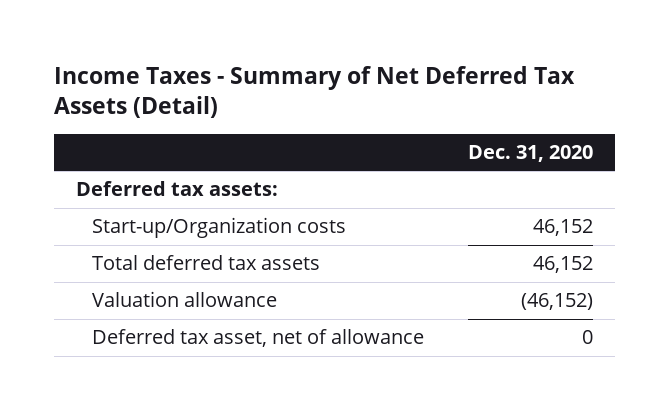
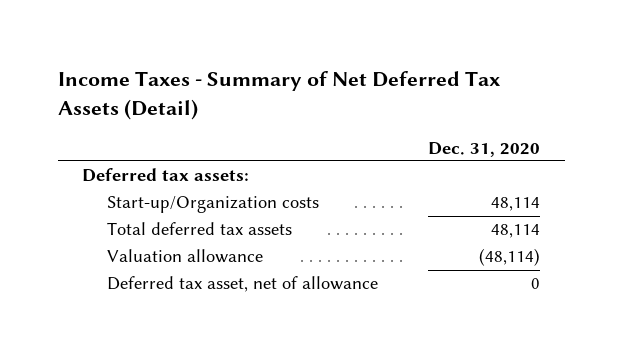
- Start-up/Organization costs | 46,152
- Total deferred tax assets | 46,152
- Valuation allowance | (46,152)
+ Start-up/Organization costs | 48,114
+ Total deferred tax assets | 48,114
+ Valuation allowance | (48,114)

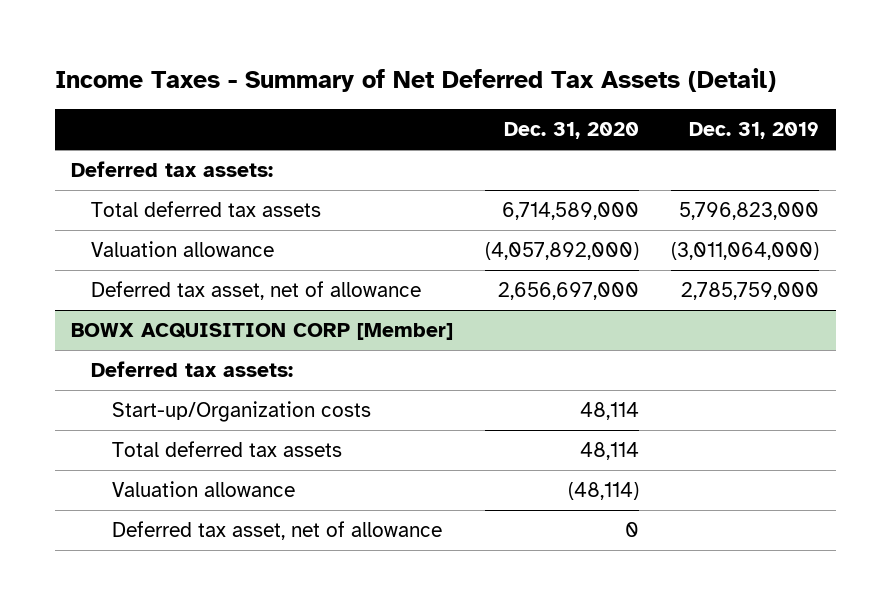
- | Dec. 31, 2020
+ | Dec. 31, 2020 | Dec. 31, 2019
+ Total deferred tax assets | 6,714,589,000 | 5,796,823,000
+ Valuation allowance | (4,057,892,000) | (3,011,064,000)
+ Deferred tax asset, net of allowance | 2,656,697,000 | 2,785,759,000
+ BOWX ACQUISITION CORP [Member]
+ Deferred tax assets:

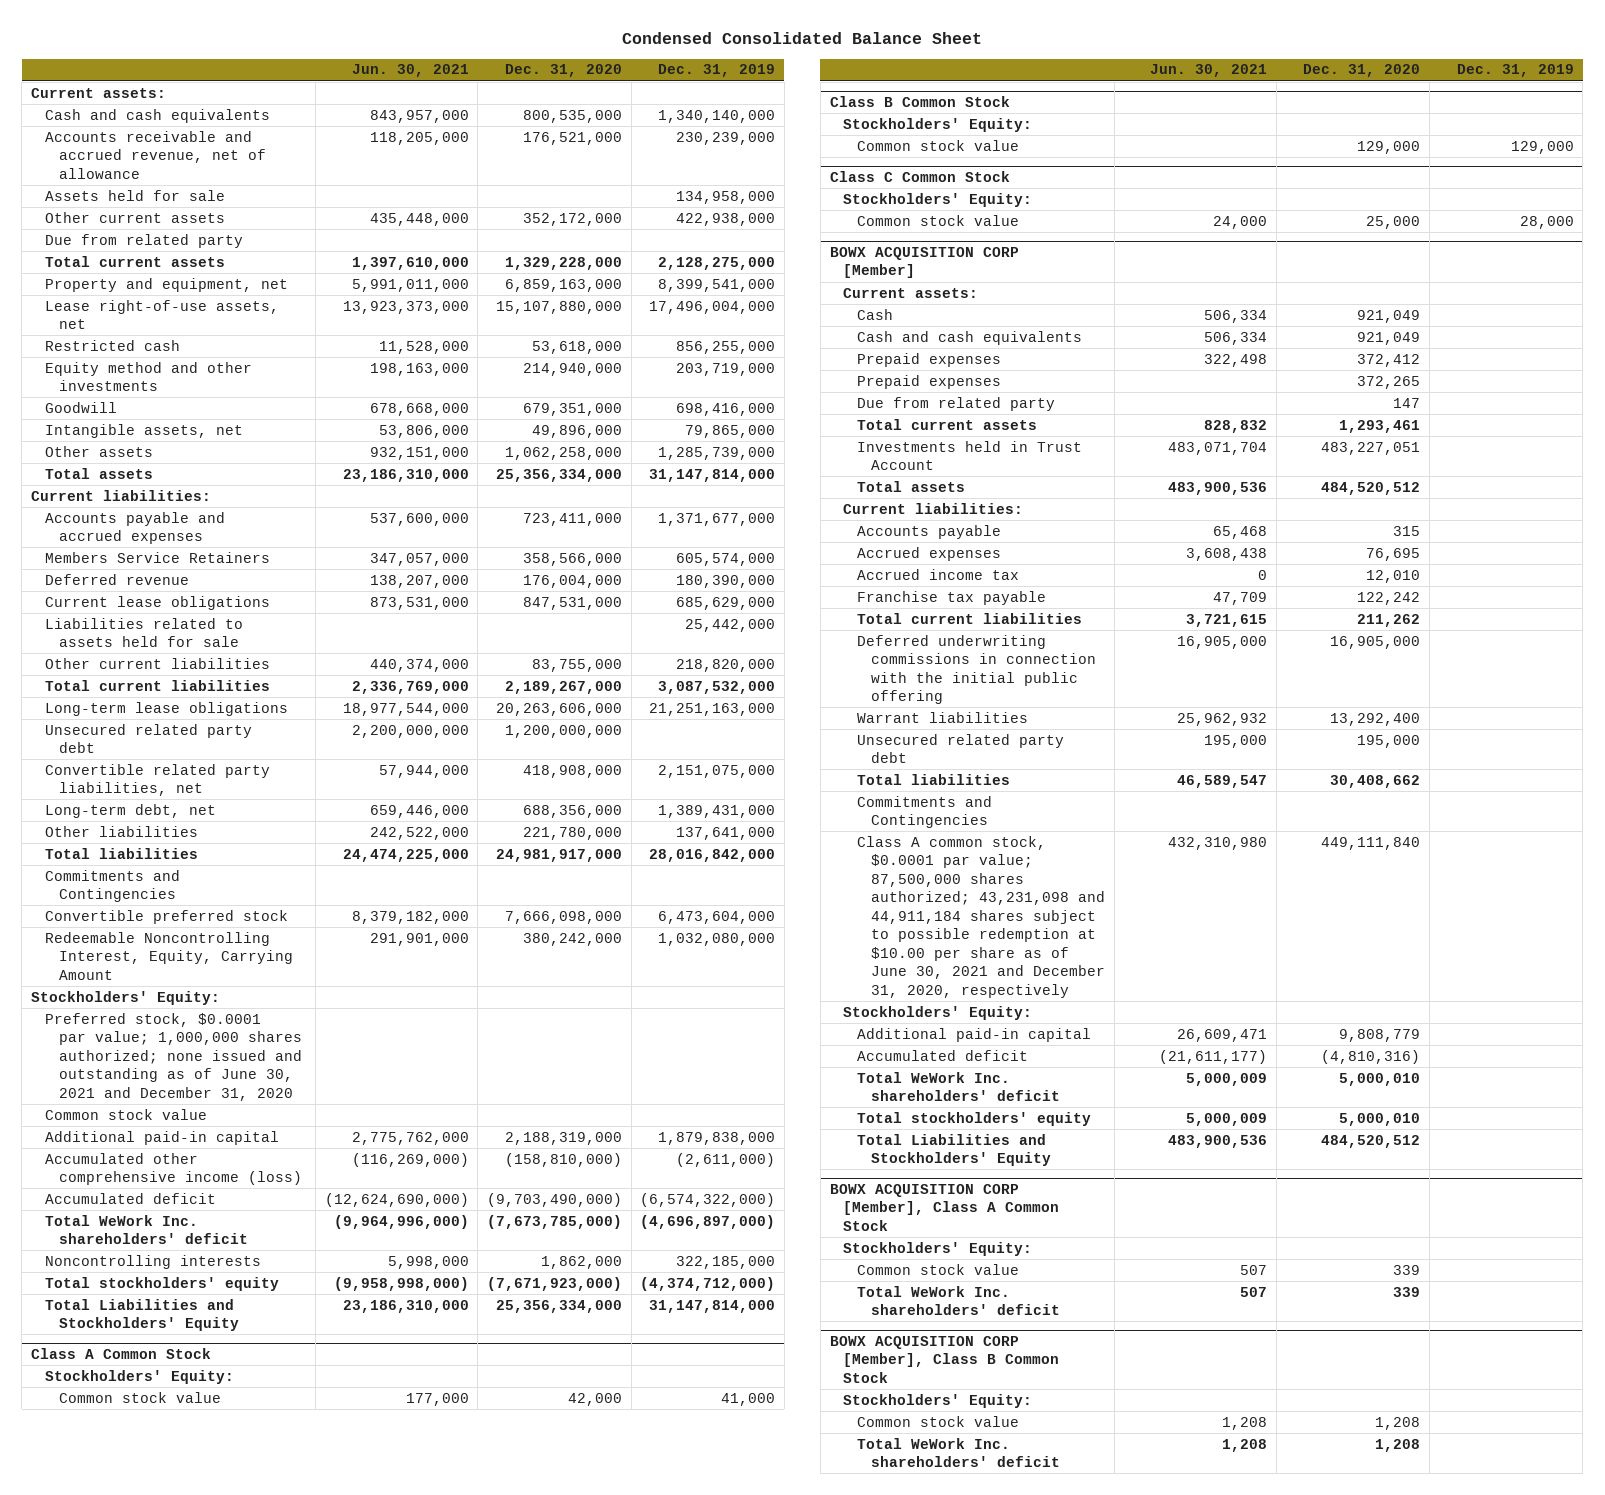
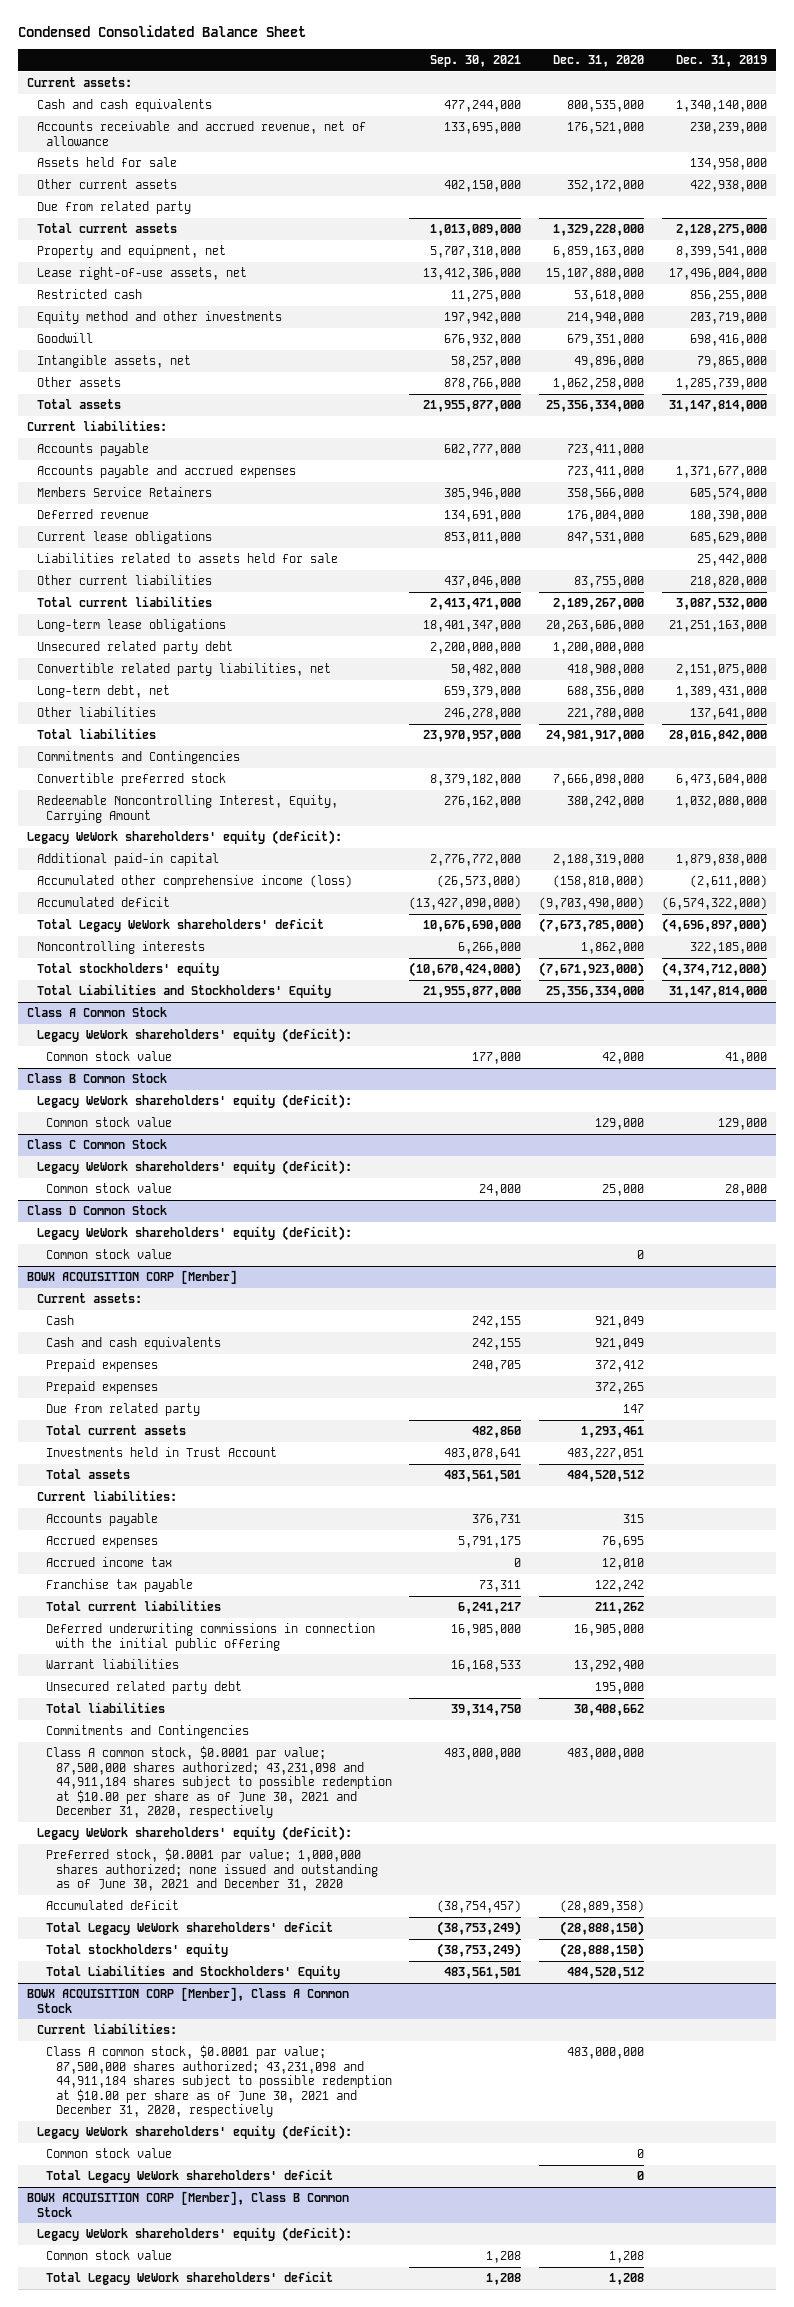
- | Jun. 30, 2021 | Dec. 31, 2020 | Dec. 31, 2019
+ | Sep. 30, 2021 | Dec. 31, 2020 | Dec. 31, 2019
+ Accounts payable | 602,777,000 | 723,411,000 |
- Stockholders' Equity:
- Preferred stock, $0.0001 par value; 1,000,000 shares authorized; none issued and outstanding as of June 30, 2021 and December 31, 2020
- Common stock value
+ Legacy WeWork shareholders' equity (deficit):
- Total WeWork Inc. shareholders' deficit | (9,964,996,000) | (7,673,785,000) | (4,696,897,000)
+ Total Legacy WeWork shareholders' deficit | 10,676,690,000 | (7,673,785,000) | (4,696,897,000)
@ Class A Common Stock
- Stockholders' Equity:
+ Legacy WeWork shareholders' equity (deficit):
@ Class B Common Stock
- Stockholders' Equity:
+ Legacy WeWork shareholders' equity (deficit):
@ Class C Common Stock
- Stockholders' Equity:
+ Legacy WeWork shareholders' equity (deficit):
+ Class D Common Stock
+ Legacy WeWork shareholders' equity (deficit):
+ Common stock value | | 0 |
@ BOWX ACQUISITION CORP [Member]
- Class A common stock, $0.0001 par value; 87,500,000 shares authorized; 43,231,098 and 44,911,184 shares subject to possible redemption at $10.00 per share as of June 30, 2021 and December 31, 2020, respectively | 432,310,980 | 449,111,840 |
- Stockholders' Equity:
- Additional paid-in capital | 26,609,471 | 9,808,779 |
- Accumulated deficit | (21,611,177) | (4,810,316) |
- Total WeWork Inc. shareholders' deficit | 5,000,009 | 5,000,010 |
- Total stockholders' equity | 5,000,009 | 5,000,010 |
+ Class A common stock, $0.0001 par value; 87,500,000 shares authorized; 43,231,098 and 44,911,184 shares subject to possible redemption at $10.00 per share as of June 30, 2021 and December 31, 2020, respectively | 483,000,000 | 483,000,000 |
+ Legacy WeWork shareholders' equity (deficit):
+ Preferred stock, $0.0001 par value; 1,000,000 shares authorized; none issued and outstanding as of June 30, 2021 and December 31, 2020
+ Accumulated deficit | (38,754,457) | (28,889,358) |
+ Total Legacy WeWork shareholders' deficit | (38,753,249) | (28,888,150) |
+ Total stockholders' equity | (38,753,249) | (28,888,150) |
@ BOWX ACQUISITION CORP [Member], Class A Common Stock
- Stockholders' Equity:
- Common stock value | 507 | 339 |
- Total WeWork Inc. shareholders' deficit | 507 | 339 |
+ Current liabilities:
+ Class A common stock, $0.0001 par value; 87,500,000 shares authorized; 43,231,098 and 44,911,184 shares subject to possible redemption at $10.00 per share as of June 30, 2021 and December 31, 2020, respectively | | 483,000,000 |
+ Legacy WeWork shareholders' equity (deficit):
+ Common stock value | | 0 |
+ Total Legacy WeWork shareholders' deficit | | 0 |
@ BOWX ACQUISITION CORP [Member], Class B Common Stock
- Stockholders' Equity:
+ Legacy WeWork shareholders' equity (deficit):
- Total WeWork Inc. shareholders' deficit | 1,208 | 1,208 |
+ Total Legacy WeWork shareholders' deficit | 1,208 | 1,208 |

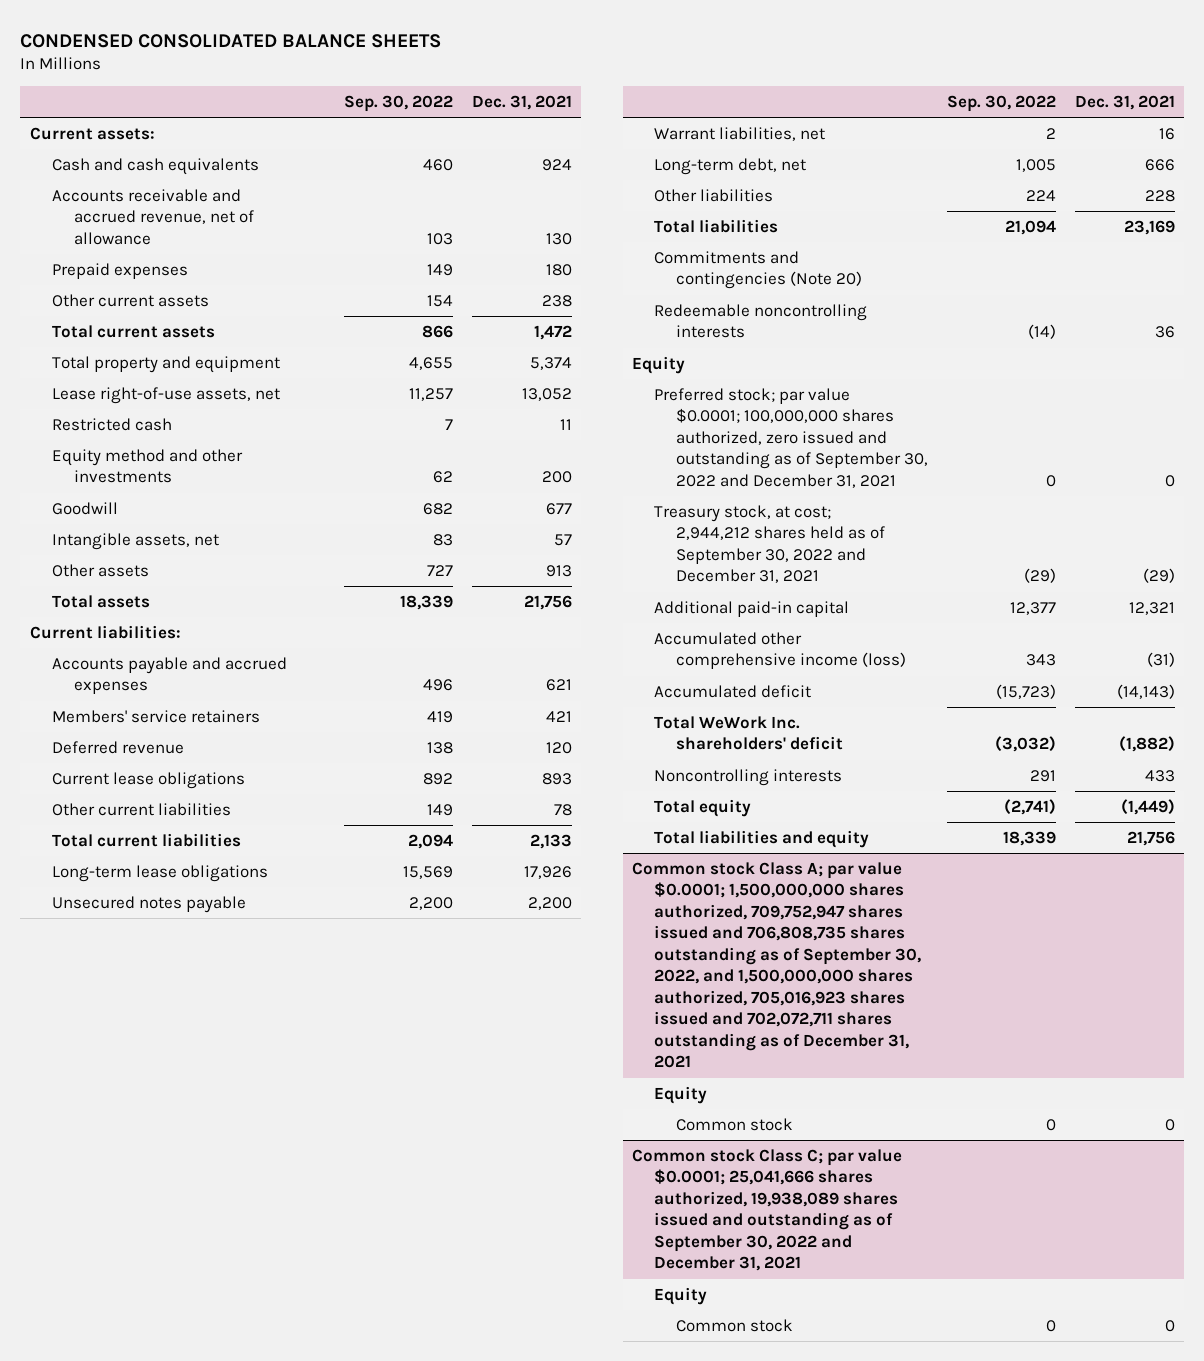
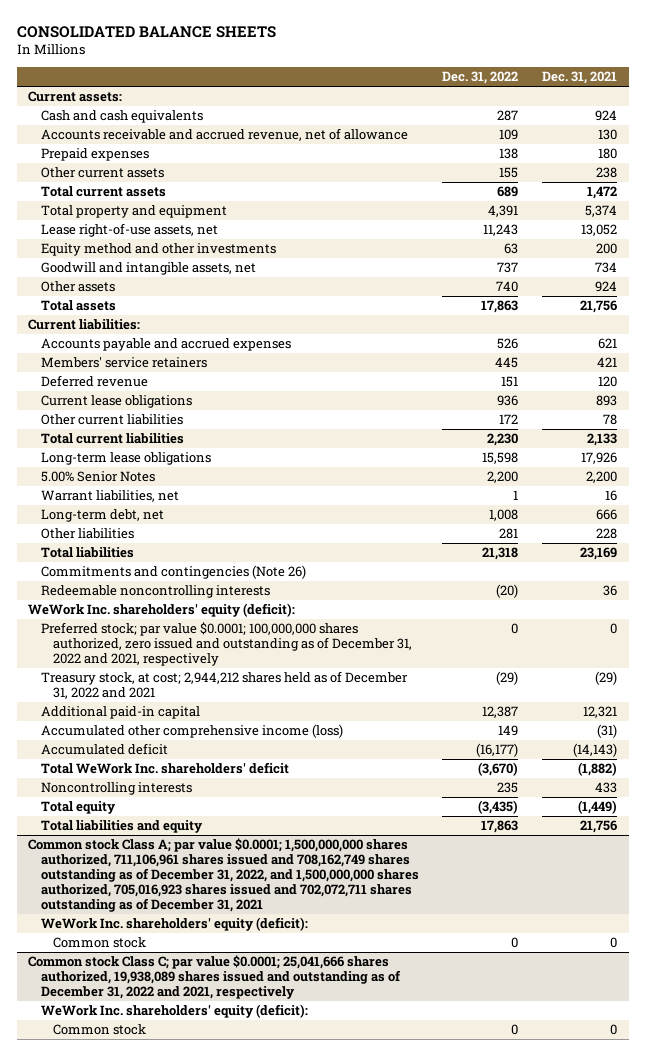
- CONDENSED CONSOLIDATED BALANCE SHEETS
+ CONSOLIDATED BALANCE SHEETS
- | Sep. 30, 2022 | Dec. 31, 2021
+ | Dec. 31, 2022 | Dec. 31, 2021
- Restricted cash | 7 | 11
- Goodwill | 682 | 677
- Intangible assets, net | 83 | 57
- Other assets | 727 | 913
+ Goodwill and intangible assets, net | 737 | 734
+ Other assets | 740 | 924
- Unsecured notes payable | 2,200 | 2,200
+ 5.00% Senior Notes | 2,200 | 2,200
- Commitments and contingencies (Note 20)
+ Commitments and contingencies (Note 26)
- Equity
- Preferred stock; par value $0.0001; 100,000,000 shares authorized, zero issued and outstanding as of September 30, 2022 and December 31, 2021 | 0 | 0
- Treasury stock, at cost; 2,944,212 shares held as of September 30, 2022 and December 31, 2021 | (29) | (29)
+ WeWork Inc. shareholders' equity (deficit):
+ Preferred stock; par value $0.0001; 100,000,000 shares authorized, zero issued and outstanding as of December 31, 2022 and 2021, respectively | 0 | 0
+ Treasury stock, at cost; 2,944,212 shares held as of December 31, 2022 and 2021 | (29) | (29)
- Common stock Class A; par value $0.0001; 1,500,000,000 shares authorized, 709,752,947 shares issued and 706,808,735 shares outstanding as of September 30, 2022, and 1,500,000,000 shares authorized, 705,016,923 shares issued and 702,072,711 shares outstanding as of December 31, 2021
- Equity
+ Common stock Class A; par value $0.0001; 1,500,000,000 shares authorized, 711,106,961 shares issued and 708,162,749 shares outstanding as of December 31, 2022, and 1,500,000,000 shares authorized, 705,016,923 shares issued and 702,072,711 shares outstanding as of December 31, 2021
+ WeWork Inc. shareholders' equity (deficit):
- Common stock Class C; par value $0.0001; 25,041,666 shares authorized, 19,938,089 shares issued and outstanding as of September 30, 2022 and December 31, 2021
- Equity
+ Common stock Class C; par value $0.0001; 25,041,666 shares authorized, 19,938,089 shares issued and outstanding as of December 31, 2022 and 2021, respectively
+ WeWork Inc. shareholders' equity (deficit):

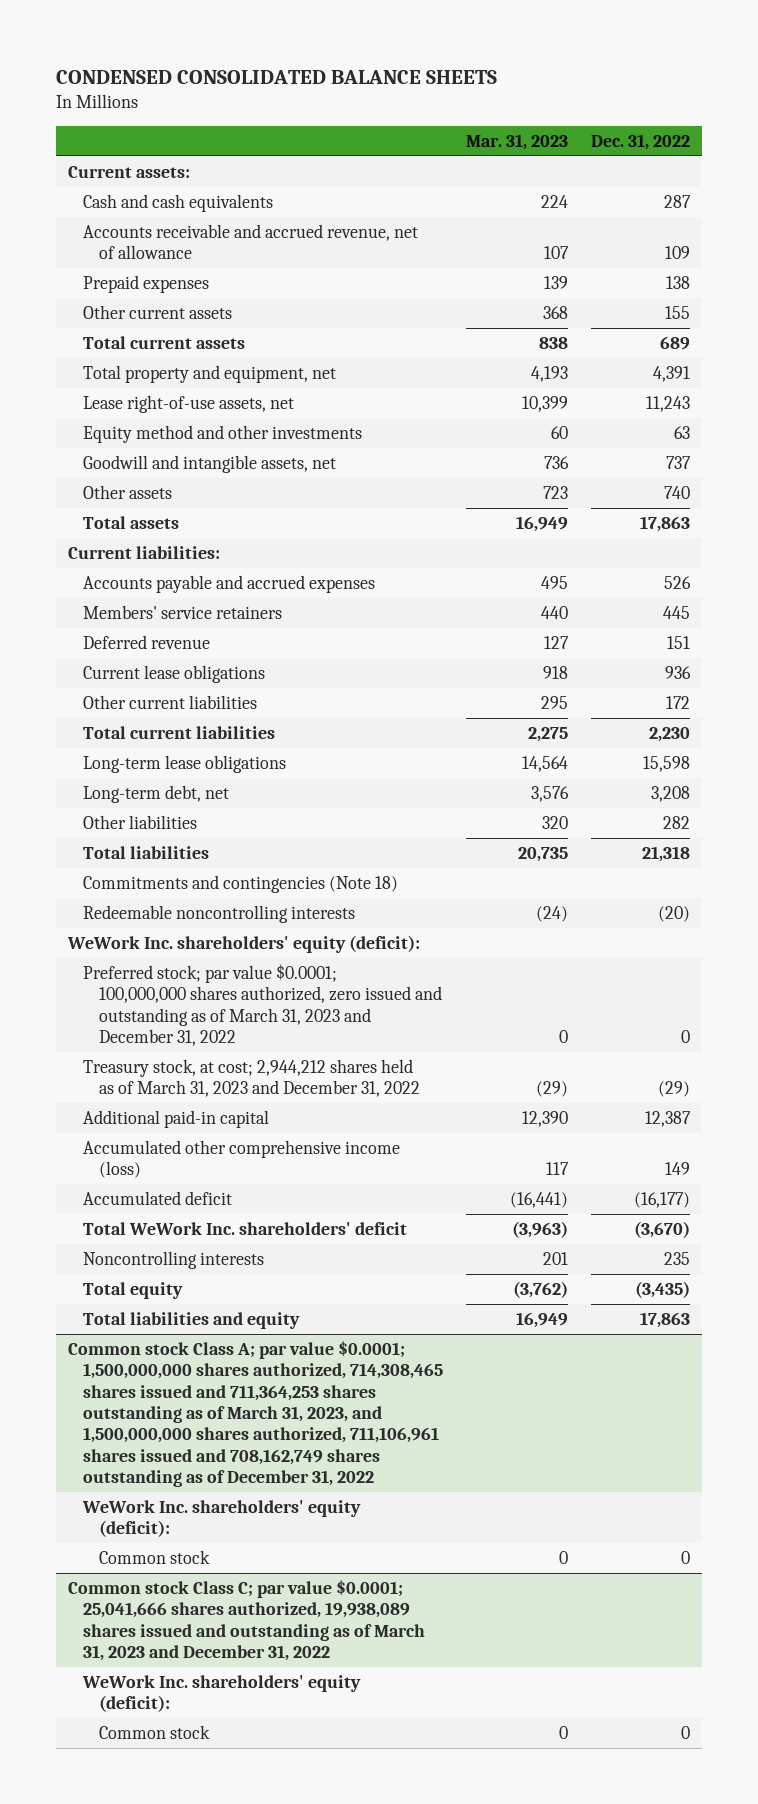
- CONSOLIDATED BALANCE SHEETS
+ CONDENSED CONSOLIDATED BALANCE SHEETS
- | Dec. 31, 2022 | Dec. 31, 2021
+ | Mar. 31, 2023 | Dec. 31, 2022
- Total property and equipment | 4,391 | 5,374
+ Total property and equipment, net | 4,193 | 4,391
- 5.00% Senior Notes | 2,200 | 2,200
- Warrant liabilities, net | 1 | 16
- Long-term debt, net | 1,008 | 666
- Other liabilities | 281 | 228
+ Long-term debt, net | 3,576 | 3,208
+ Other liabilities | 320 | 282
- Commitments and contingencies (Note 26)
+ Commitments and contingencies (Note 18)
- Preferred stock; par value $0.0001; 100,000,000 shares authorized, zero issued and outstanding as of December 31, 2022 and 2021, respectively | 0 | 0
- Treasury stock, at cost; 2,944,212 shares held as of December 31, 2022 and 2021 | (29) | (29)
+ Preferred stock; par value $0.0001; 100,000,000 shares authorized, zero issued and outstanding as of March 31, 2023 and December 31, 2022 | 0 | 0
+ Treasury stock, at cost; 2,944,212 shares held as of March 31, 2023 and December 31, 2022 | (29) | (29)
- Common stock Class A; par value $0.0001; 1,500,000,000 shares authorized, 711,106,961 shares issued and 708,162,749 shares outstanding as of December 31, 2022, and 1,500,000,000 shares authorized, 705,016,923 shares issued and 702,072,711 shares outstanding as of December 31, 2021
+ Common stock Class A; par value $0.0001; 1,500,000,000 shares authorized, 714,308,465 shares issued and 711,364,253 shares outstanding as of March 31, 2023, and 1,500,000,000 shares authorized, 711,106,961 shares issued and 708,162,749 shares outstanding as of December 31, 2022
- Common stock Class C; par value $0.0001; 25,041,666 shares authorized, 19,938,089 shares issued and outstanding as of December 31, 2022 and 2021, respectively
+ Common stock Class C; par value $0.0001; 25,041,666 shares authorized, 19,938,089 shares issued and outstanding as of March 31, 2023 and December 31, 2022

